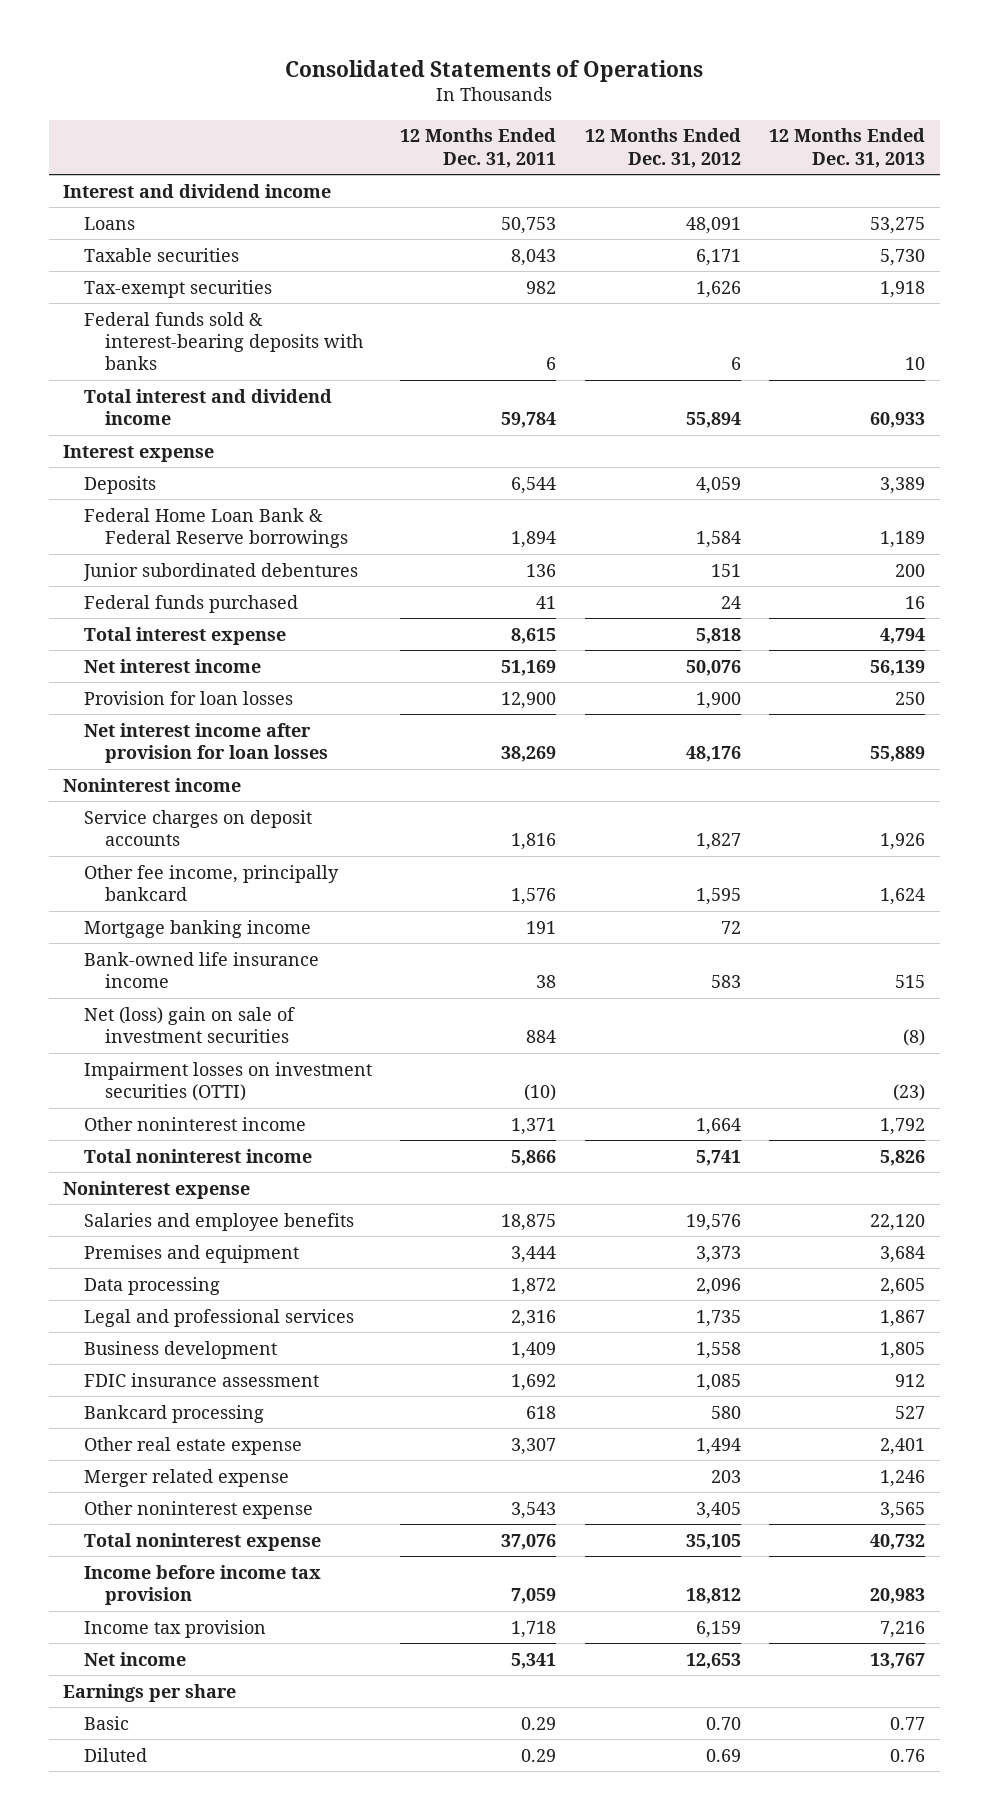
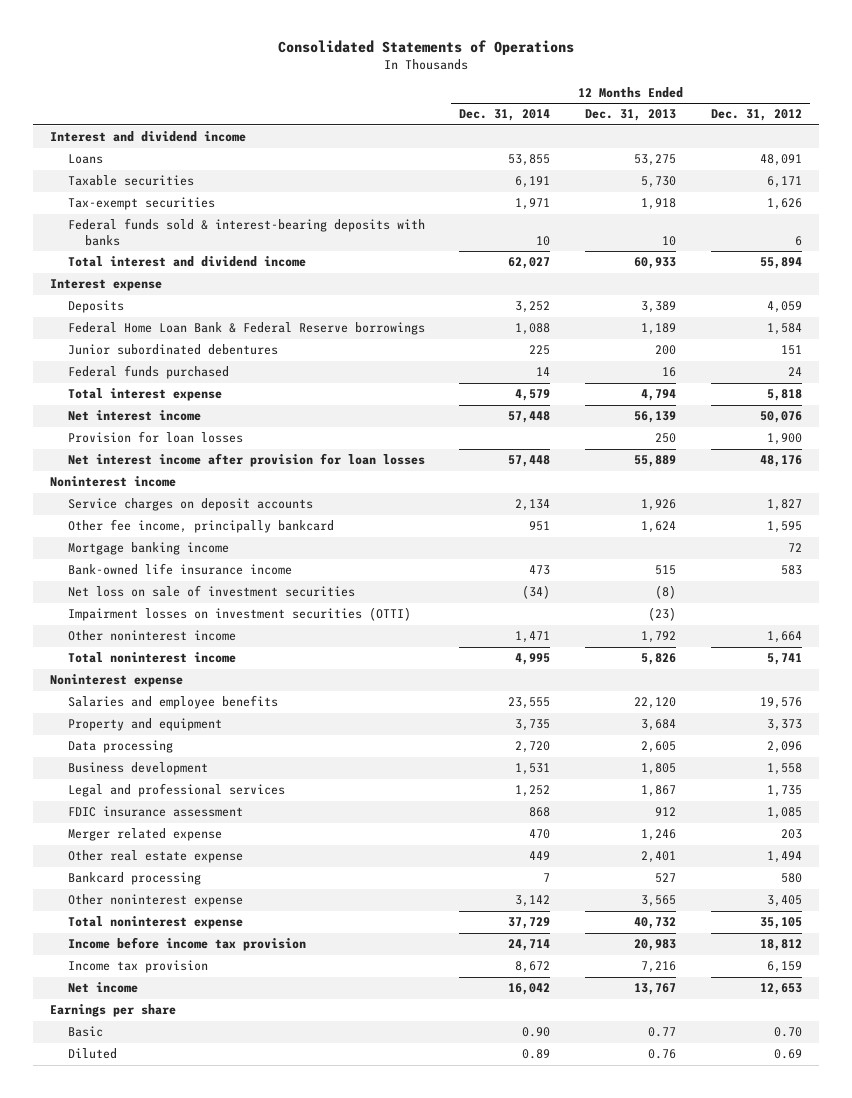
- | 12 Months Ended Dec. 31, 2011 | 12 Months Ended Dec. 31, 2012 | 12 Months Ended Dec. 31, 2013
+ | 12 Months Ended Dec. 31, 2014 | 12 Months Ended Dec. 31, 2013 | 12 Months Ended Dec. 31, 2012
- Net (loss) gain on sale of investment securities | 884 | | (8)
+ Net loss on sale of investment securities | (34) | (8) |
- Premises and equipment | 3,444 | 3,373 | 3,684
+ Property and equipment | 3,735 | 3,684 | 3,373
moved down: Legal and professional services | 1,252 | 1,867 | 1,735
moved down: Other real estate expense | 449 | 2,401 | 1,494
moved down: Bankcard processing | 7 | 527 | 580

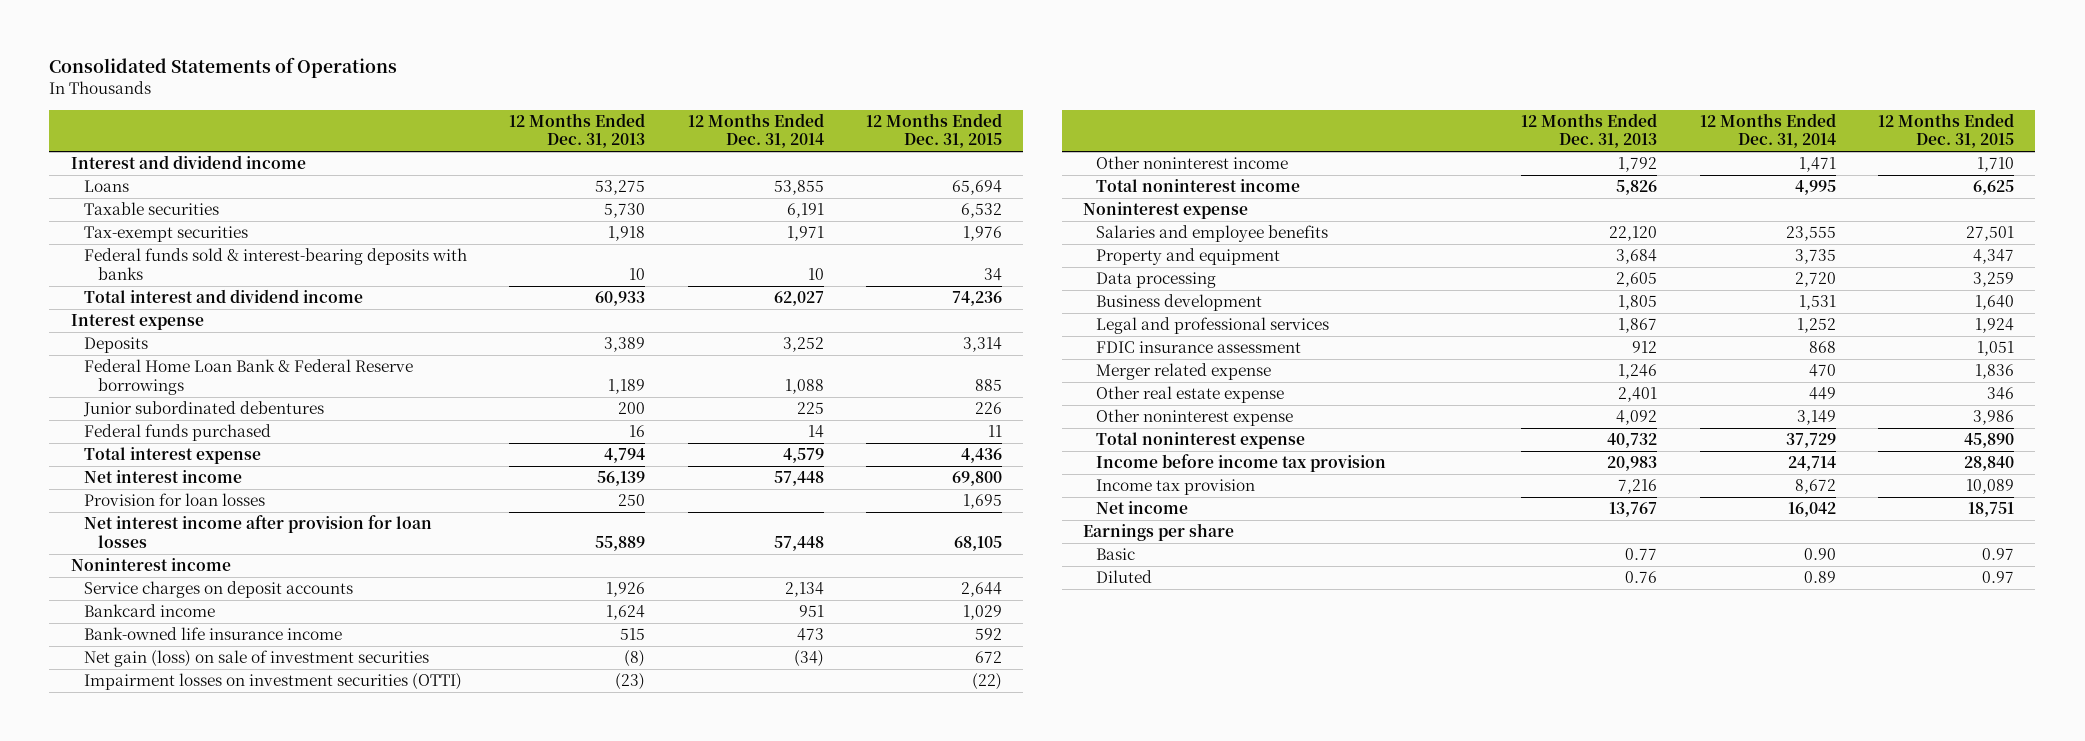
- | 12 Months Ended Dec. 31, 2014 | 12 Months Ended Dec. 31, 2013 | 12 Months Ended Dec. 31, 2012
+ | 12 Months Ended Dec. 31, 2013 | 12 Months Ended Dec. 31, 2014 | 12 Months Ended Dec. 31, 2015
- Other fee income, principally bankcard | 951 | 1,624 | 1,595
- Mortgage banking income | | | 72
+ Bankcard income | 1,624 | 951 | 1,029
- Net loss on sale of investment securities | (34) | (8) |
+ Net gain (loss) on sale of investment securities | (8) | (34) | 672
- Bankcard processing | 7 | 527 | 580
- Other noninterest expense | 3,142 | 3,565 | 3,405
+ Other noninterest expense | 4,092 | 3,149 | 3,986

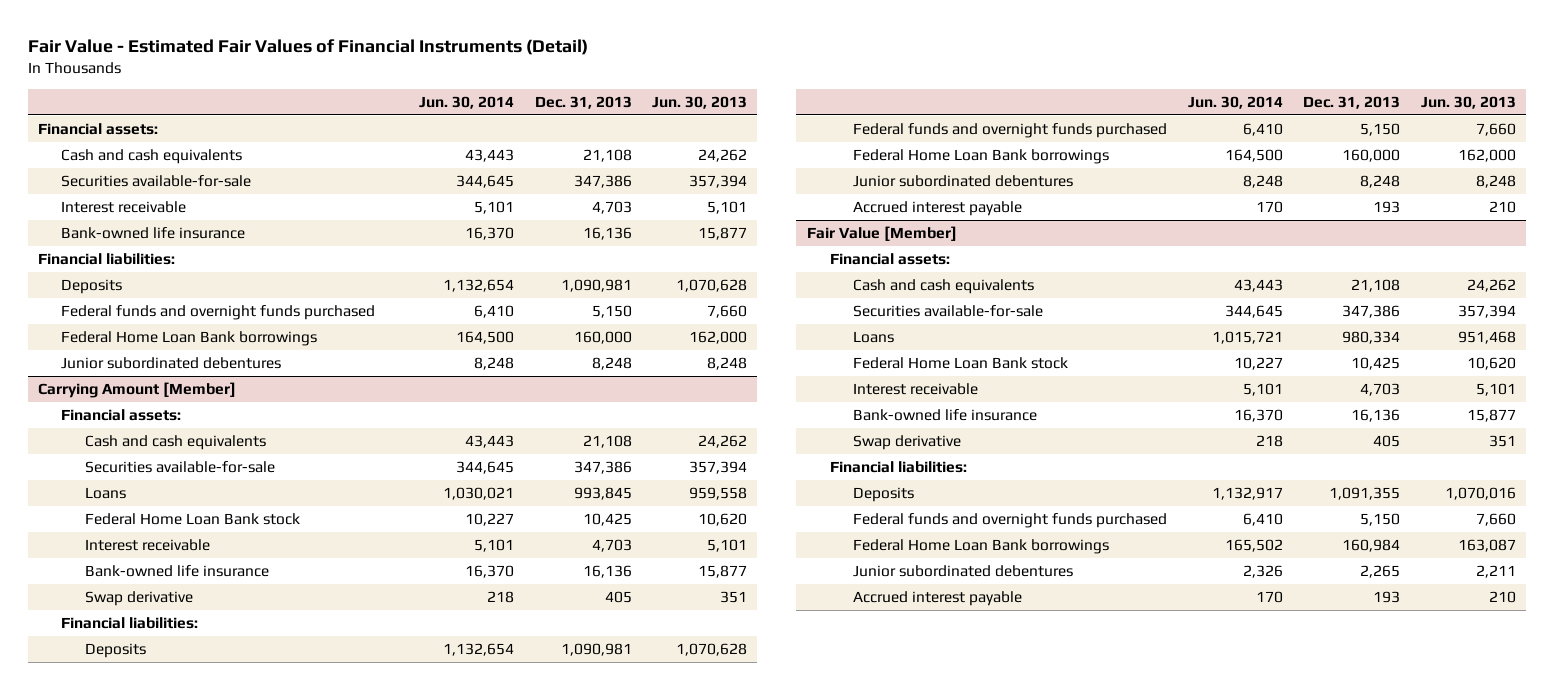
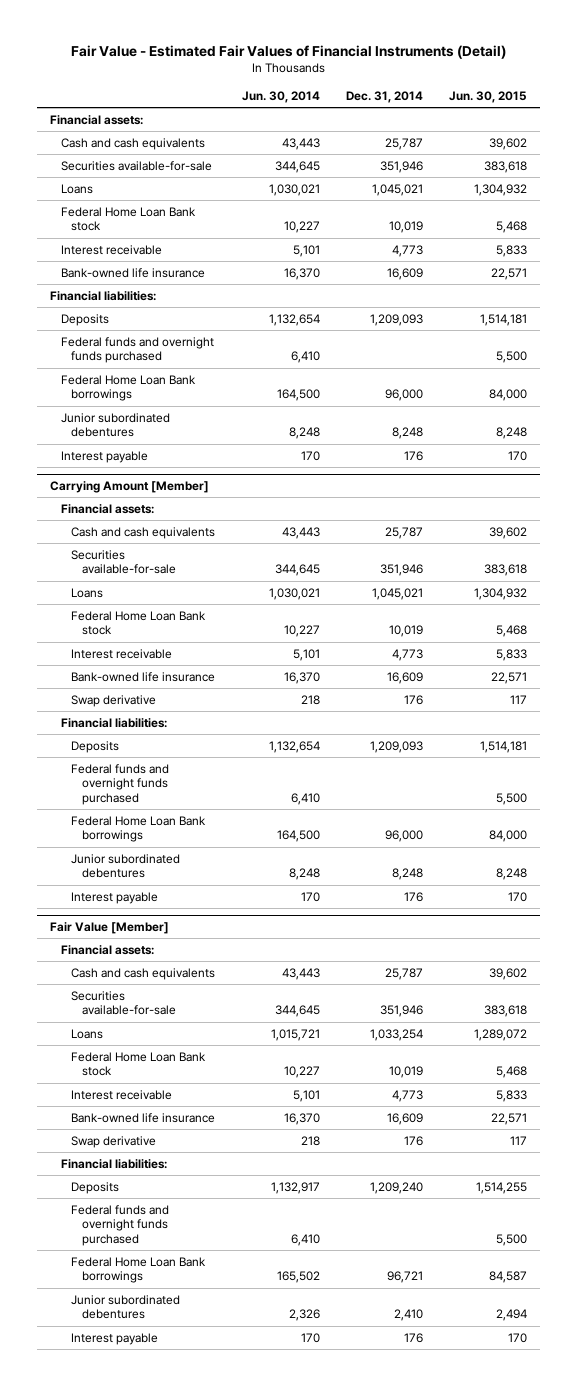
- | Jun. 30, 2014 | Dec. 31, 2013 | Jun. 30, 2013
+ | Jun. 30, 2014 | Dec. 31, 2014 | Jun. 30, 2015
+ Loans | 1,030,021 | 1,045,021 | 1,304,932
+ Federal Home Loan Bank stock | 10,227 | 10,019 | 5,468
+ Interest payable | 170 | 176 | 170
@ Carrying Amount [Member]
- Accrued interest payable | 170 | 193 | 210
+ Interest payable | 170 | 176 | 170
@ Fair Value [Member]
- Accrued interest payable | 170 | 193 | 210
+ Interest payable | 170 | 176 | 170

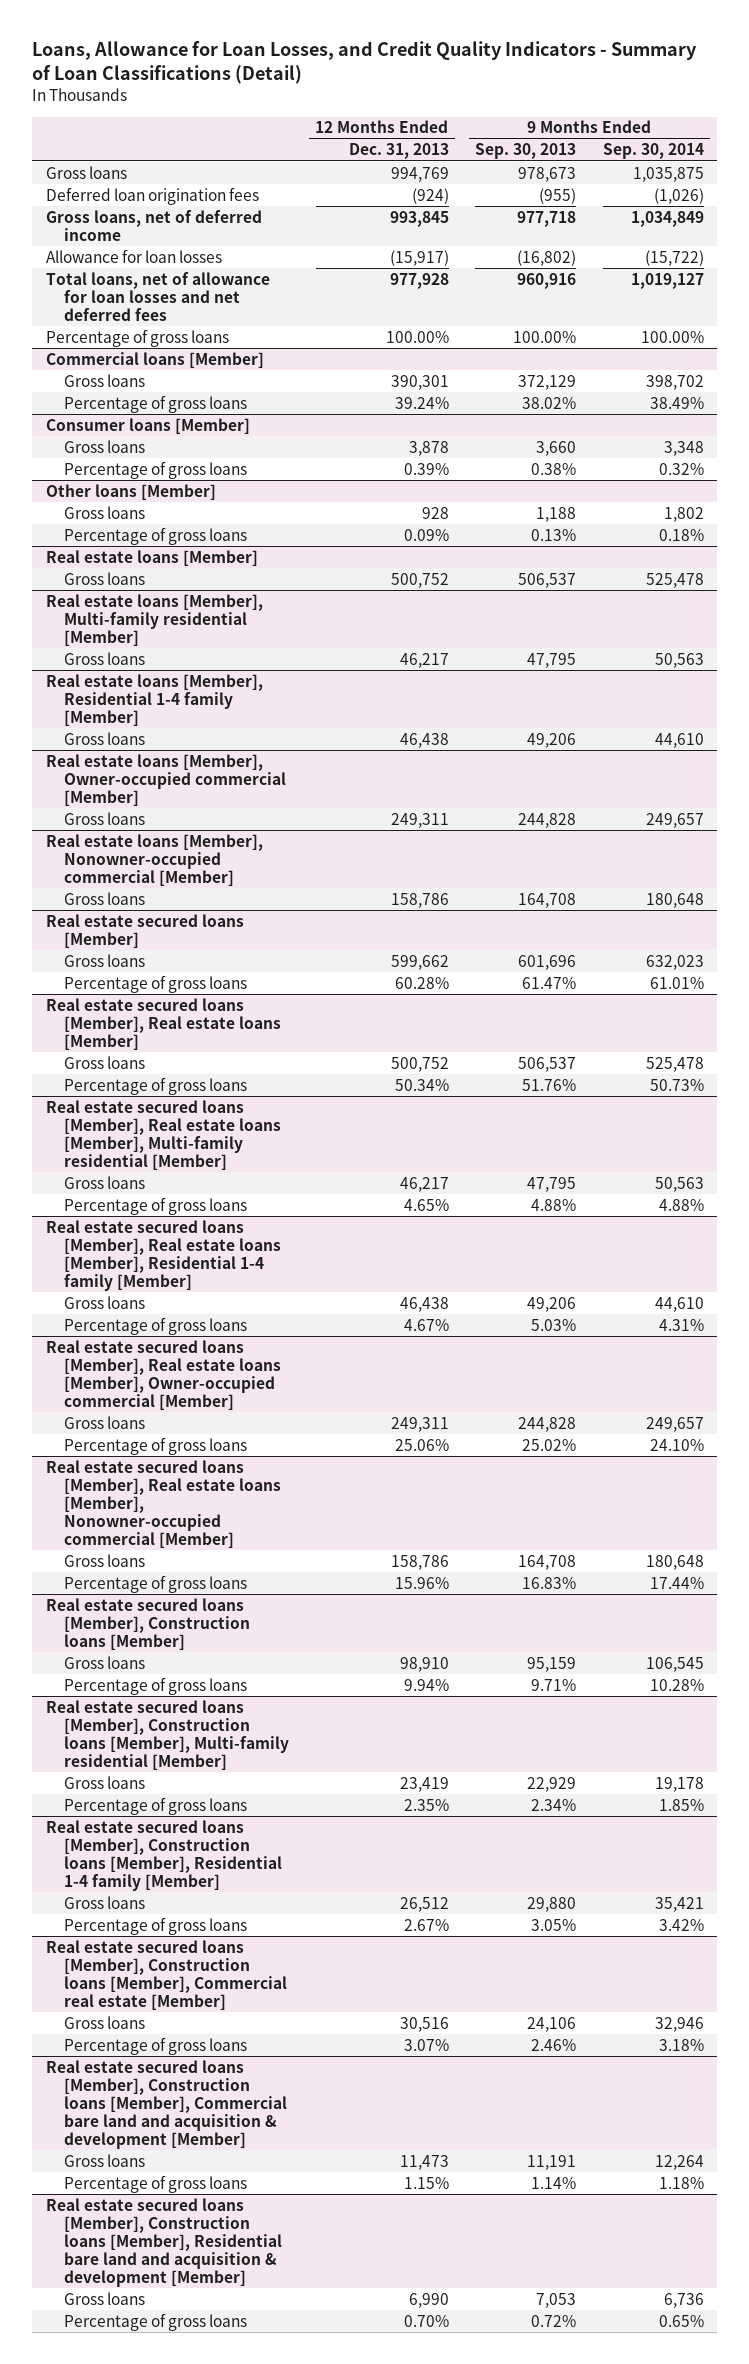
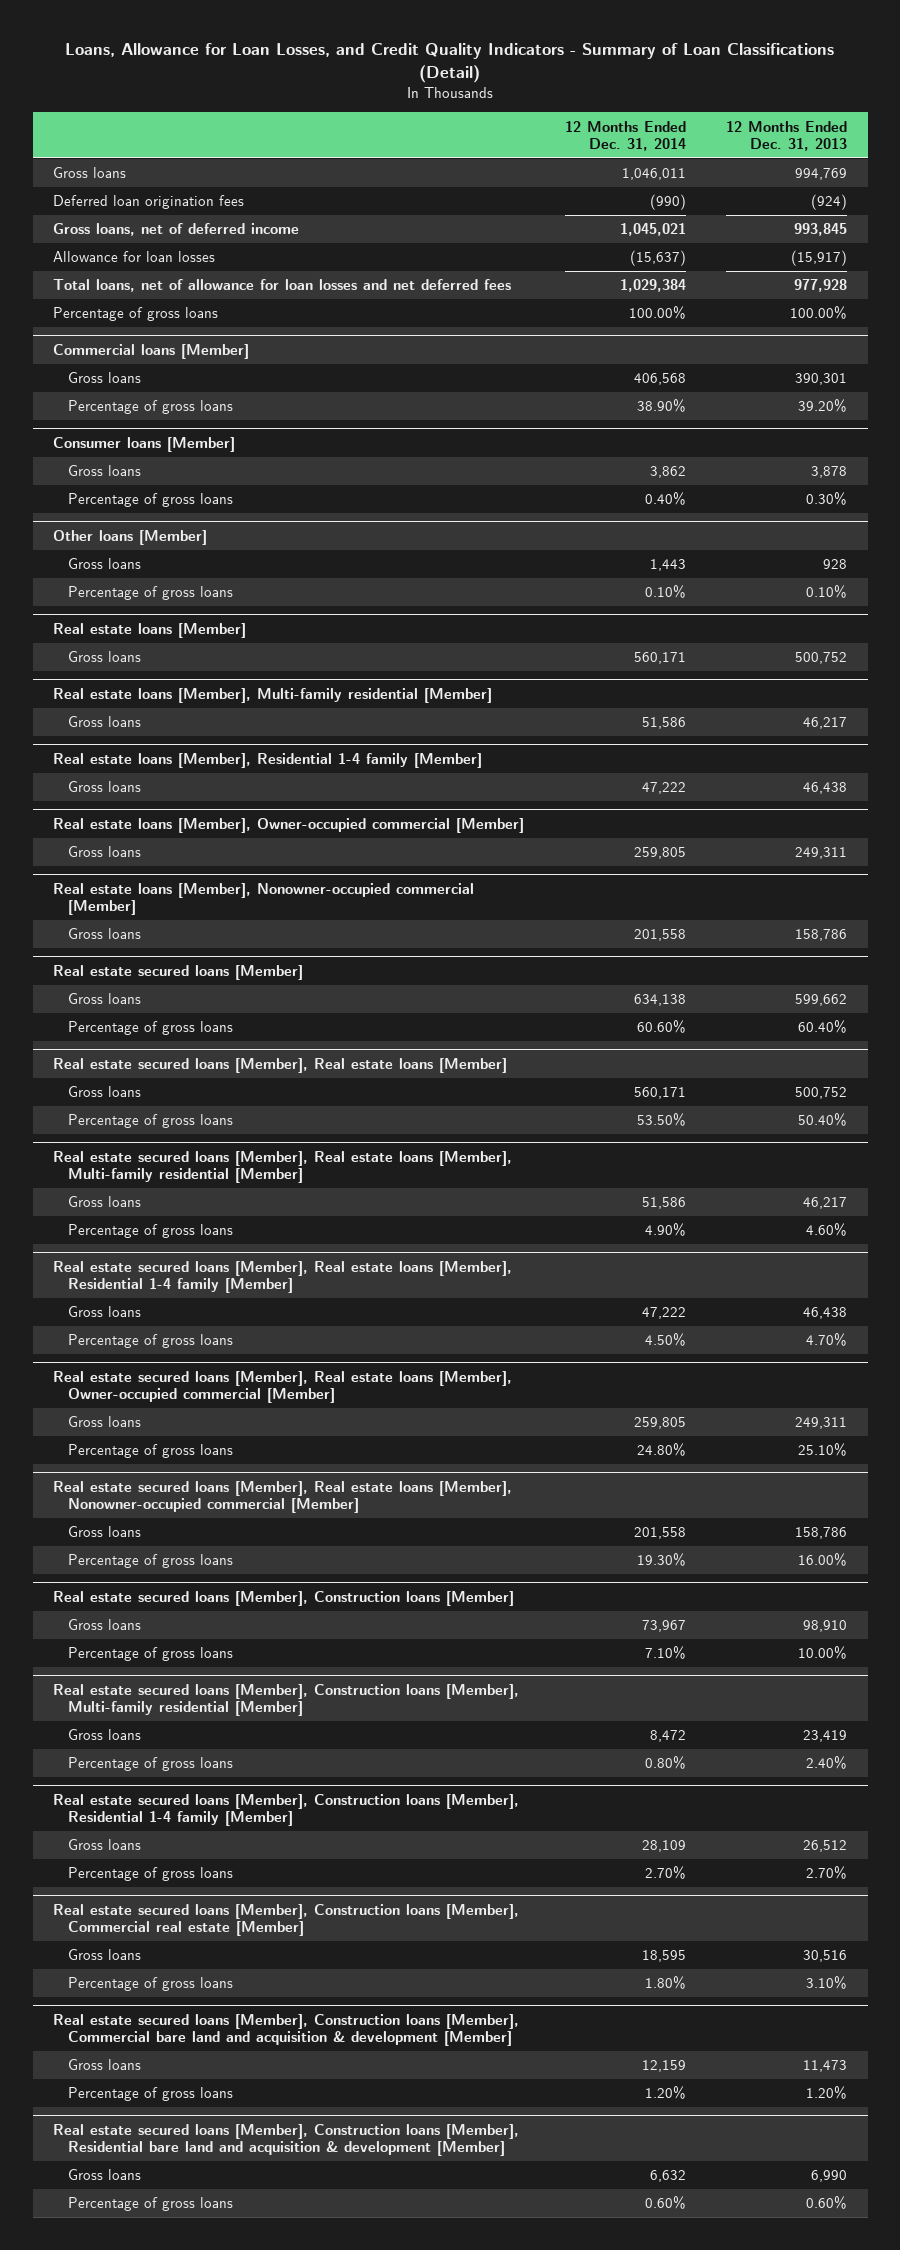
- | 12 Months Ended Dec. 31, 2013 | 9 Months Ended Sep. 30, 2013 | 9 Months Ended Sep. 30, 2014
+ | 12 Months Ended Dec. 31, 2014 | 12 Months Ended Dec. 31, 2013
@ Commercial loans [Member]
- Percentage of gross loans | 39.24% | 38.02% | 38.49%
+ Percentage of gross loans | 38.90% | 39.20%
@ Consumer loans [Member]
- Percentage of gross loans | 0.39% | 0.38% | 0.32%
+ Percentage of gross loans | 0.40% | 0.30%
@ Other loans [Member]
- Percentage of gross loans | 0.09% | 0.13% | 0.18%
+ Percentage of gross loans | 0.10% | 0.10%
@ Real estate secured loans [Member]
- Percentage of gross loans | 60.28% | 61.47% | 61.01%
+ Percentage of gross loans | 60.60% | 60.40%
@ Real estate secured loans [Member], Real estate loans [Member]
- Percentage of gross loans | 50.34% | 51.76% | 50.73%
+ Percentage of gross loans | 53.50% | 50.40%
@ Real estate secured loans [Member], Real estate loans [Member], Multi-family residential [Member]
- Percentage of gross loans | 4.65% | 4.88% | 4.88%
+ Percentage of gross loans | 4.90% | 4.60%
@ Real estate secured loans [Member], Real estate loans [Member], Residential 1-4 family [Member]
- Percentage of gross loans | 4.67% | 5.03% | 4.31%
+ Percentage of gross loans | 4.50% | 4.70%
@ Real estate secured loans [Member], Real estate loans [Member], Owner-occupied commercial [Member]
- Percentage of gross loans | 25.06% | 25.02% | 24.10%
+ Percentage of gross loans | 24.80% | 25.10%
@ Real estate secured loans [Member], Real estate loans [Member], Nonowner-occupied commercial [Member]
- Percentage of gross loans | 15.96% | 16.83% | 17.44%
+ Percentage of gross loans | 19.30% | 16.00%
@ Real estate secured loans [Member], Construction loans [Member]
- Percentage of gross loans | 9.94% | 9.71% | 10.28%
+ Percentage of gross loans | 7.10% | 10.00%
@ Real estate secured loans [Member], Construction loans [Member], Multi-family residential [Member]
- Percentage of gross loans | 2.35% | 2.34% | 1.85%
+ Percentage of gross loans | 0.80% | 2.40%
@ Real estate secured loans [Member], Construction loans [Member], Residential 1-4 family [Member]
- Percentage of gross loans | 2.67% | 3.05% | 3.42%
+ Percentage of gross loans | 2.70% | 2.70%
@ Real estate secured loans [Member], Construction loans [Member], Commercial real estate [Member]
- Percentage of gross loans | 3.07% | 2.46% | 3.18%
+ Percentage of gross loans | 1.80% | 3.10%
@ Real estate secured loans [Member], Construction loans [Member], Commercial bare land and acquisition & development [Member]
- Percentage of gross loans | 1.15% | 1.14% | 1.18%
+ Percentage of gross loans | 1.20% | 1.20%
@ Real estate secured loans [Member], Construction loans [Member], Residential bare land and acquisition & development [Member]
- Percentage of gross loans | 0.70% | 0.72% | 0.65%
+ Percentage of gross loans | 0.60% | 0.60%

